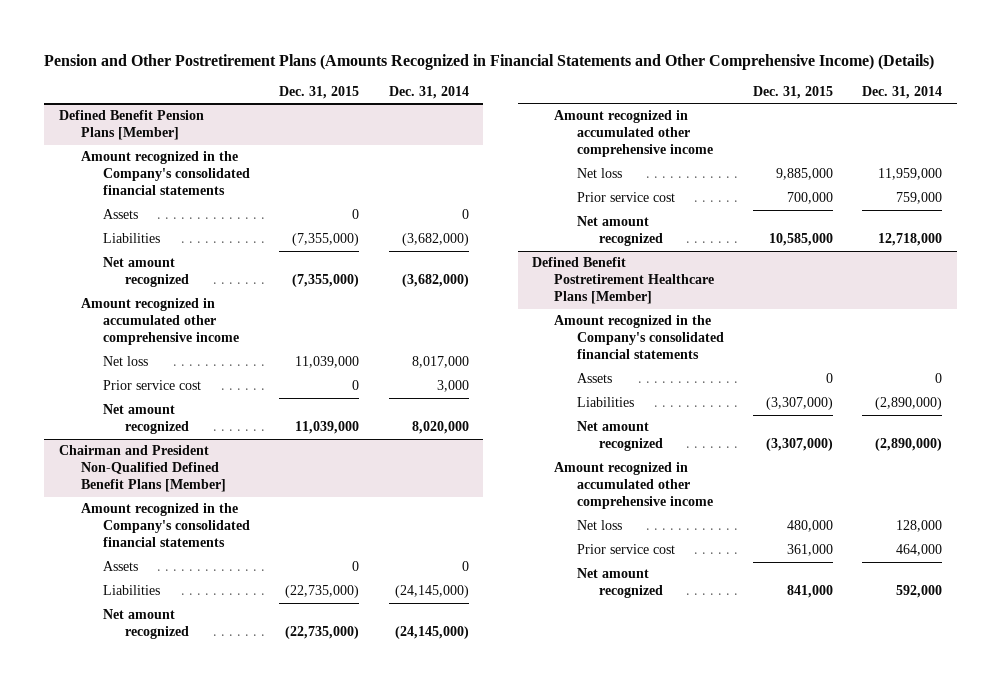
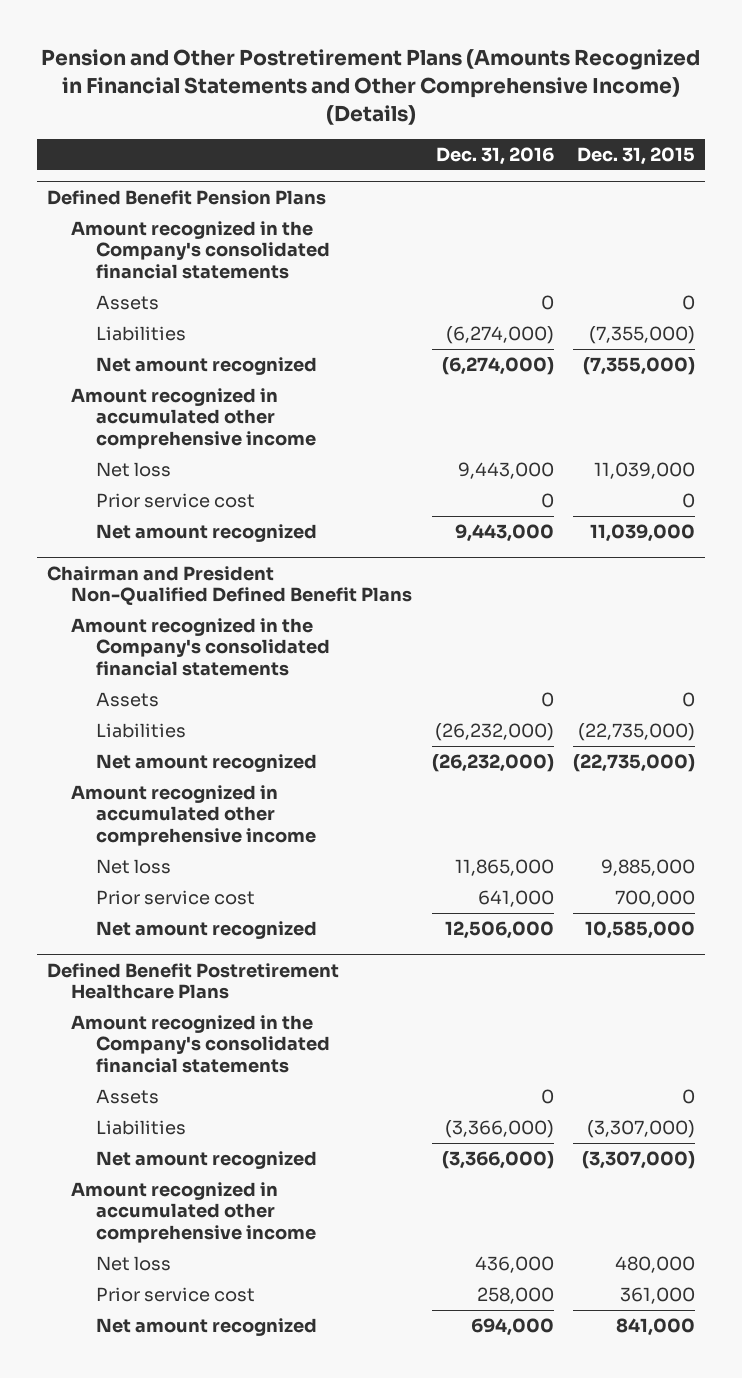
- | Dec. 31, 2015 | Dec. 31, 2014
+ | Dec. 31, 2016 | Dec. 31, 2015
- Defined Benefit Pension Plans [Member]
+ Defined Benefit Pension Plans
- Chairman and President Non-Qualified Defined Benefit Plans [Member]
+ Chairman and President Non-Qualified Defined Benefit Plans
- Defined Benefit Postretirement Healthcare Plans [Member]
+ Defined Benefit Postretirement Healthcare Plans

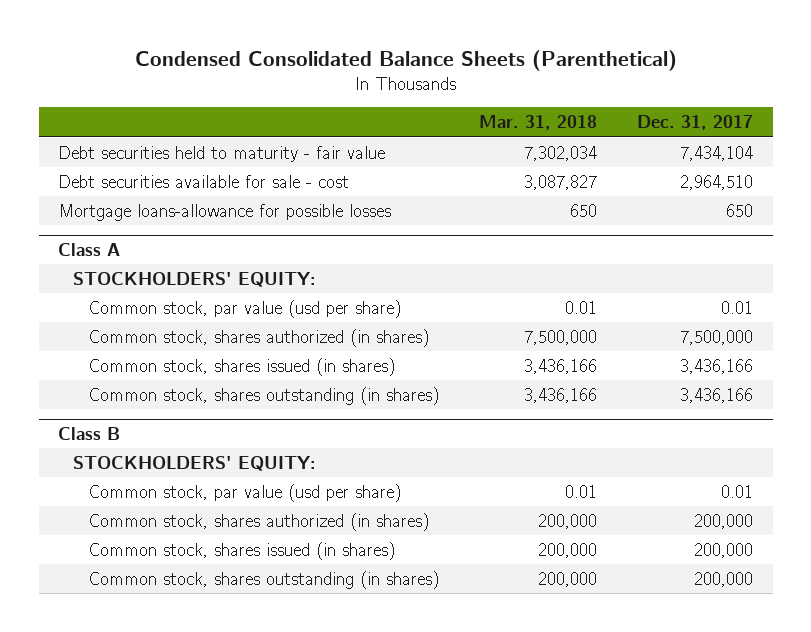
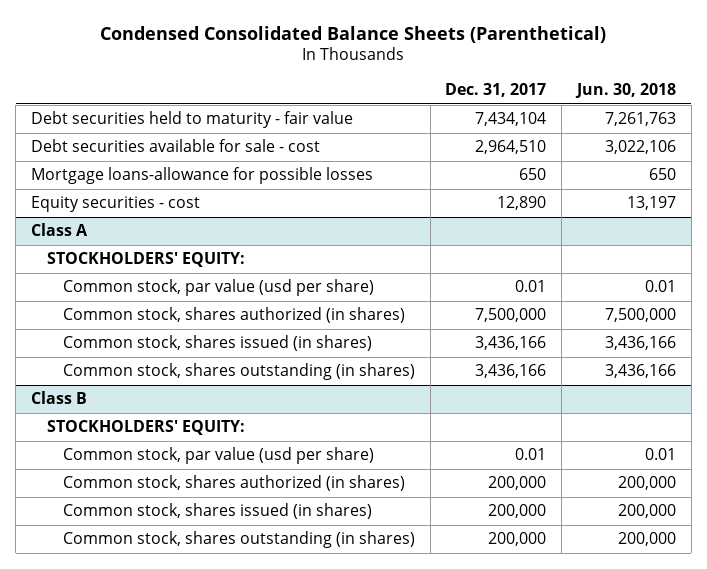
- | Mar. 31, 2018 | Dec. 31, 2017
+ | Dec. 31, 2017 | Jun. 30, 2018
+ Equity securities - cost | 12,890 | 13,197

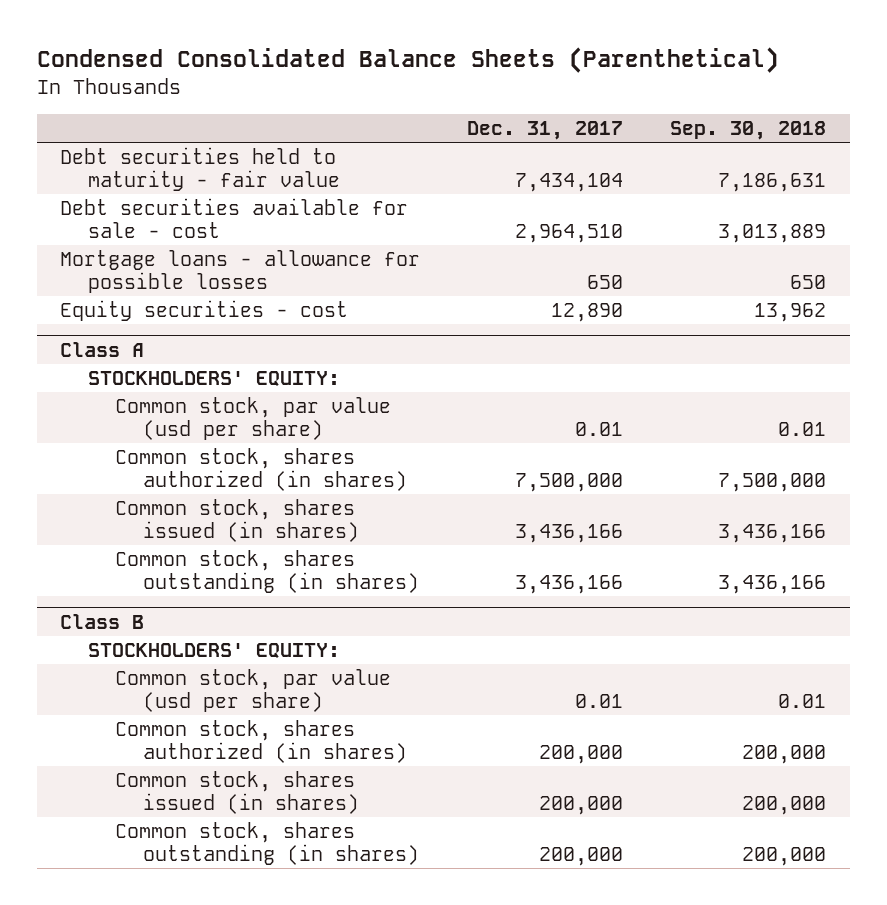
- | Dec. 31, 2017 | Jun. 30, 2018
+ | Dec. 31, 2017 | Sep. 30, 2018
- Mortgage loans-allowance for possible losses | 650 | 650
+ Mortgage loans - allowance for possible losses | 650 | 650

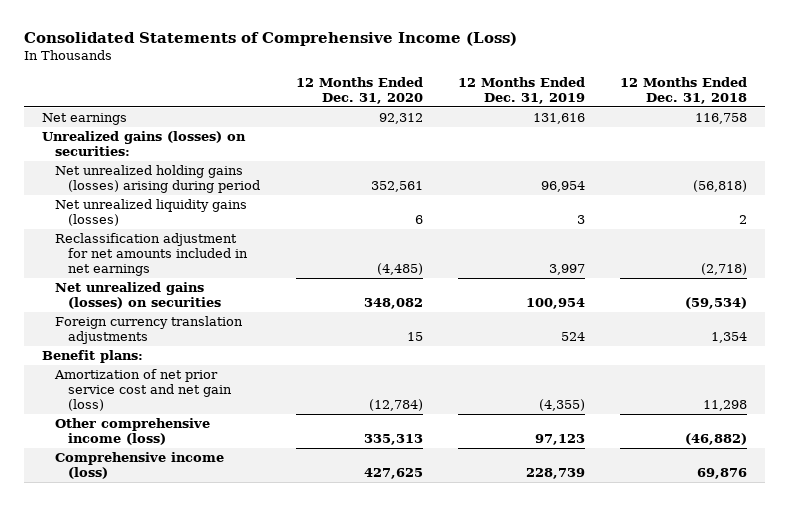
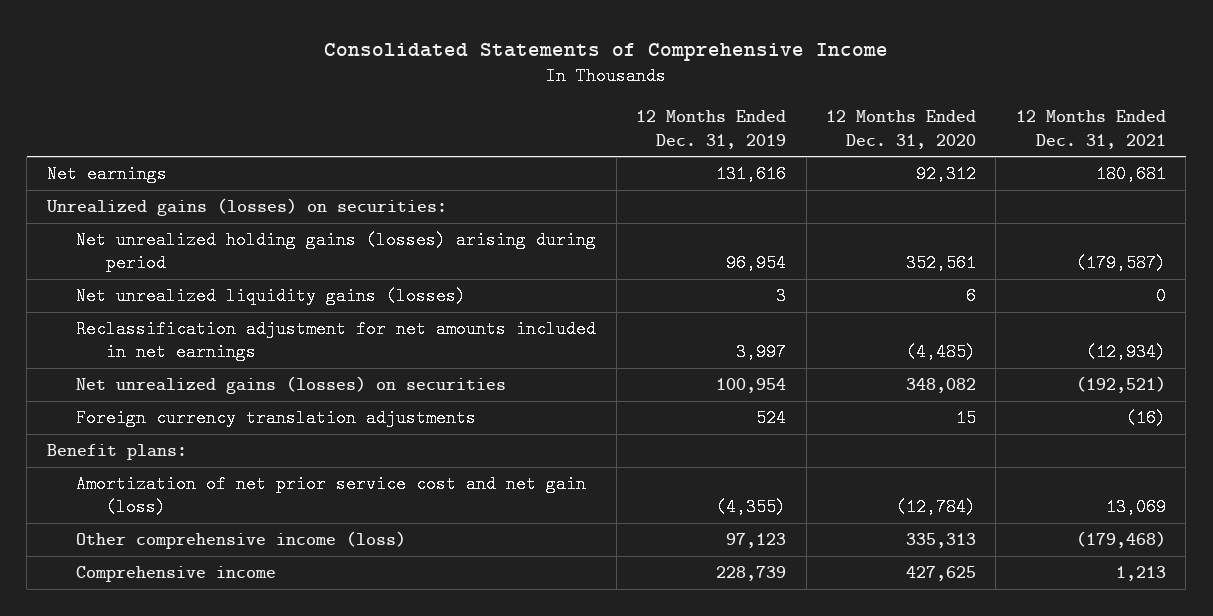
- Consolidated Statements of Comprehensive Income (Loss)
+ Consolidated Statements of Comprehensive Income
- | 12 Months Ended Dec. 31, 2020 | 12 Months Ended Dec. 31, 2019 | 12 Months Ended Dec. 31, 2018
+ | 12 Months Ended Dec. 31, 2019 | 12 Months Ended Dec. 31, 2020 | 12 Months Ended Dec. 31, 2021
- Comprehensive income (loss) | 427,625 | 228,739 | 69,876
+ Comprehensive income | 228,739 | 427,625 | 1,213

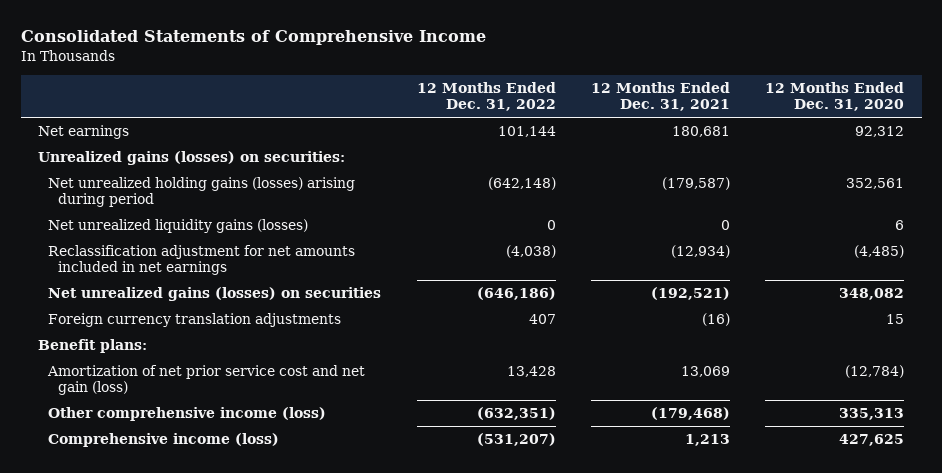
- | 12 Months Ended Dec. 31, 2019 | 12 Months Ended Dec. 31, 2020 | 12 Months Ended Dec. 31, 2021
+ | 12 Months Ended Dec. 31, 2022 | 12 Months Ended Dec. 31, 2021 | 12 Months Ended Dec. 31, 2020
- Comprehensive income | 228,739 | 427,625 | 1,213
+ Comprehensive income (loss) | (531,207) | 1,213 | 427,625

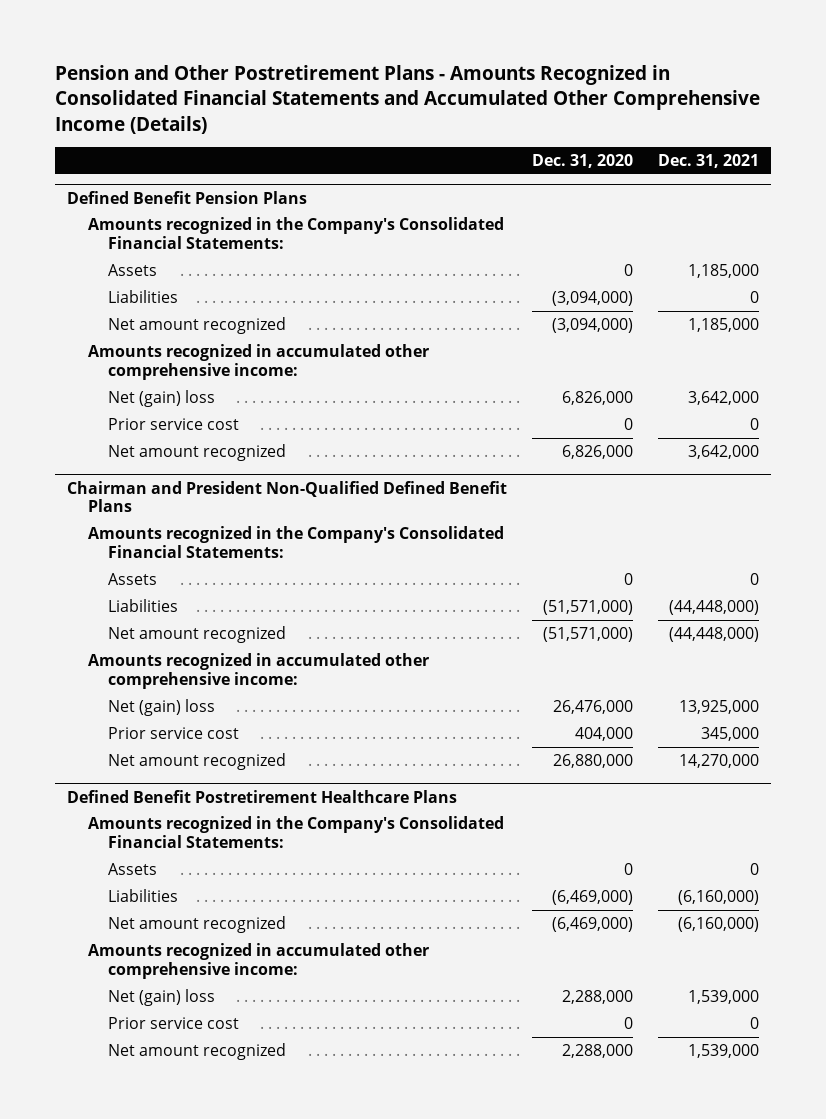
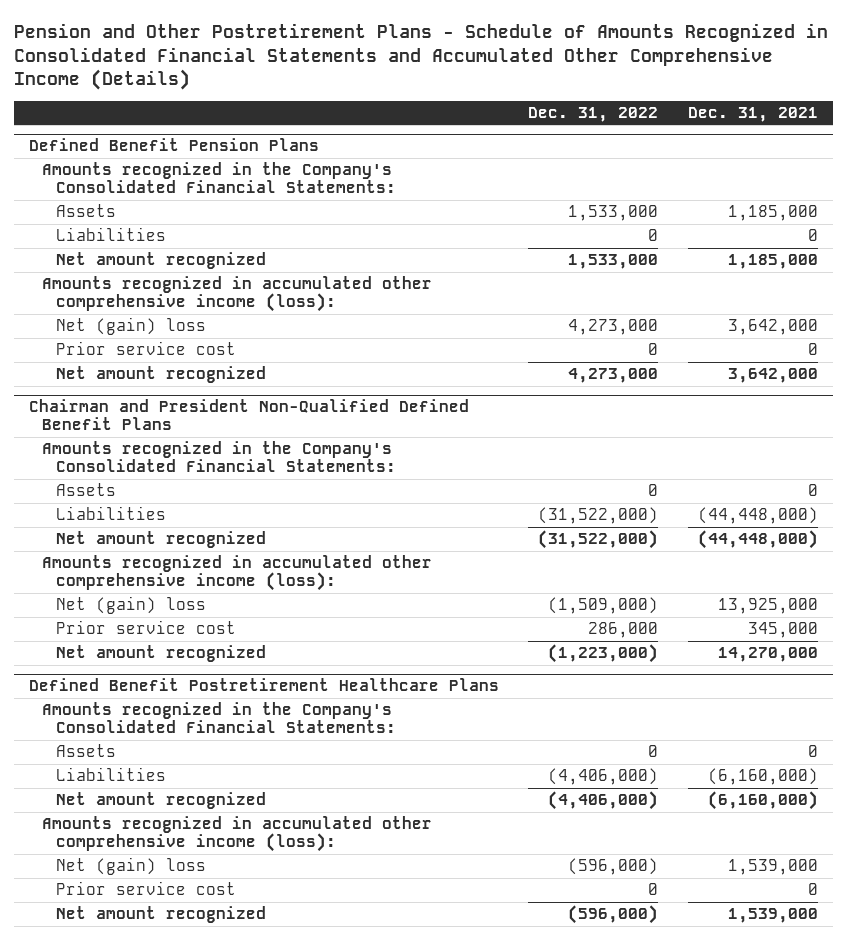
- Pension and Other Postretirement Plans - Amounts Recognized in Consolidated Financial Statements and Accumulated Other Comprehensive Income (Details)
+ Pension and Other Postretirement Plans - Schedule of Amounts Recognized in Consolidated Financial Statements and Accumulated Other Comprehensive Income (Details)
- | Dec. 31, 2020 | Dec. 31, 2021
+ | Dec. 31, 2022 | Dec. 31, 2021
@ Defined Benefit Pension Plans
- Amounts recognized in accumulated other comprehensive income:
+ Amounts recognized in accumulated other comprehensive income (loss):
@ Chairman and President Non-Qualified Defined Benefit Plans
- Amounts recognized in accumulated other comprehensive income:
+ Amounts recognized in accumulated other comprehensive income (loss):
@ Defined Benefit Postretirement Healthcare Plans
- Amounts recognized in accumulated other comprehensive income:
+ Amounts recognized in accumulated other comprehensive income (loss):

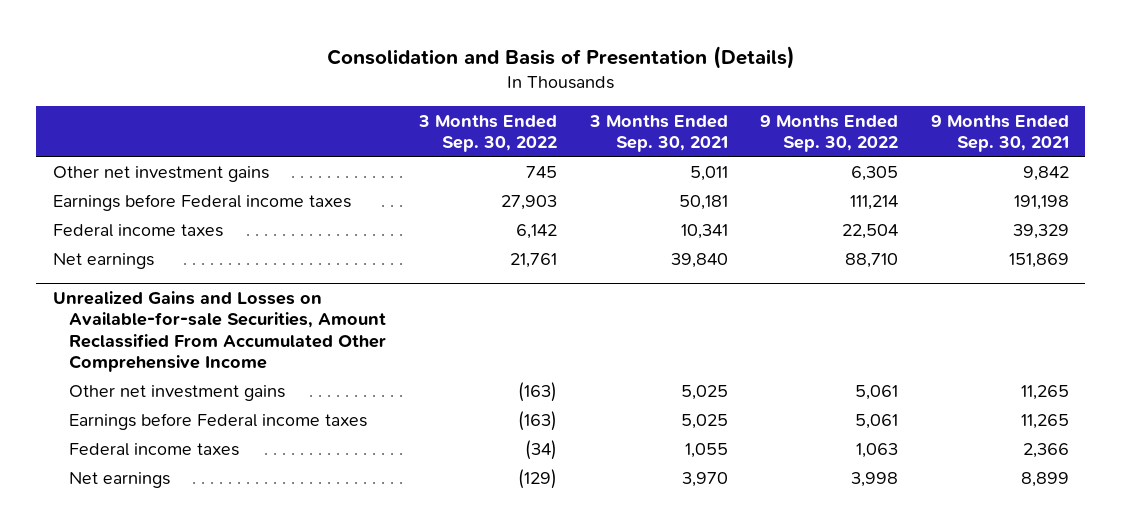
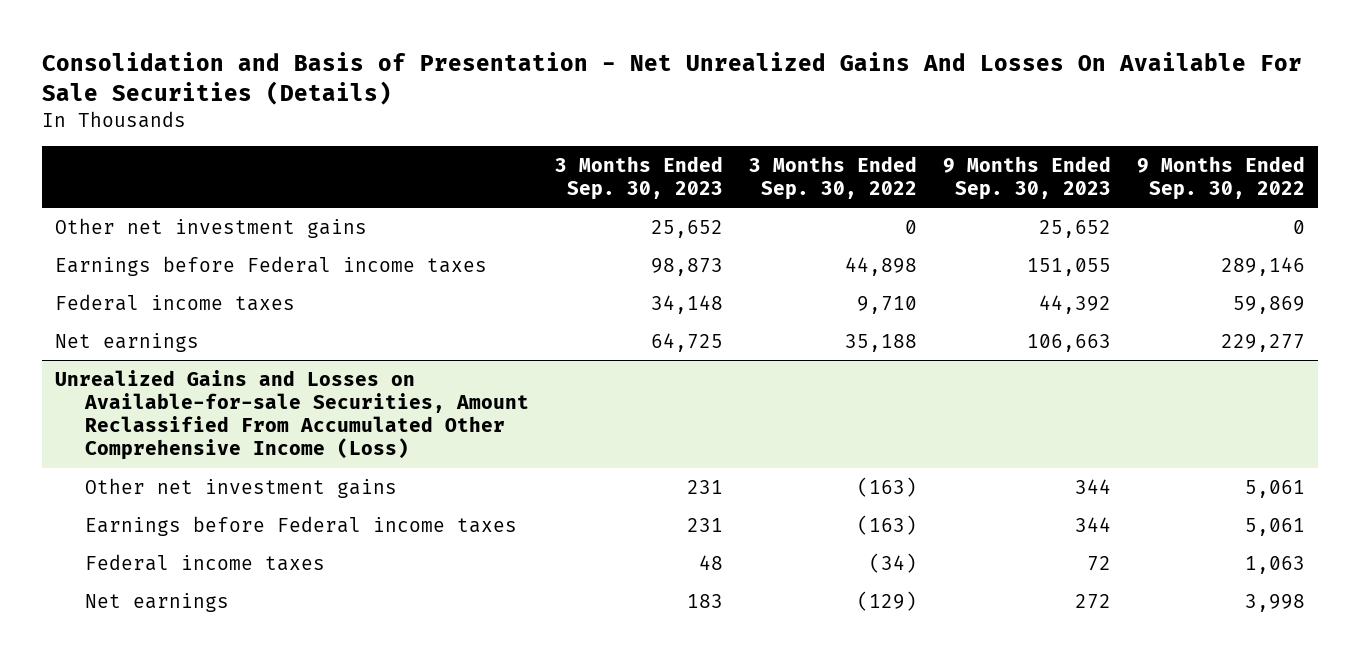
- Consolidation and Basis of Presentation (Details)
+ Consolidation and Basis of Presentation - Net Unrealized Gains And Losses On Available For Sale Securities (Details)
- | 3 Months Ended Sep. 30, 2022 | 3 Months Ended Sep. 30, 2021 | 9 Months Ended Sep. 30, 2022 | 9 Months Ended Sep. 30, 2021
+ | 3 Months Ended Sep. 30, 2023 | 3 Months Ended Sep. 30, 2022 | 9 Months Ended Sep. 30, 2023 | 9 Months Ended Sep. 30, 2022
- Other net investment gains | 745 | 5,011 | 6,305 | 9,842
- Earnings before Federal income taxes | 27,903 | 50,181 | 111,214 | 191,198
- Federal income taxes | 6,142 | 10,341 | 22,504 | 39,329
- Net earnings | 21,761 | 39,840 | 88,710 | 151,869
- Unrealized Gains and Losses on Available-for-sale Securities, Amount Reclassified From Accumulated Other Comprehensive Income
+ Other net investment gains | 25,652 | 0 | 25,652 | 0
+ Earnings before Federal income taxes | 98,873 | 44,898 | 151,055 | 289,146
+ Federal income taxes | 34,148 | 9,710 | 44,392 | 59,869
+ Net earnings | 64,725 | 35,188 | 106,663 | 229,277
+ Unrealized Gains and Losses on Available-for-sale Securities, Amount Reclassified From Accumulated Other Comprehensive Income (Loss)

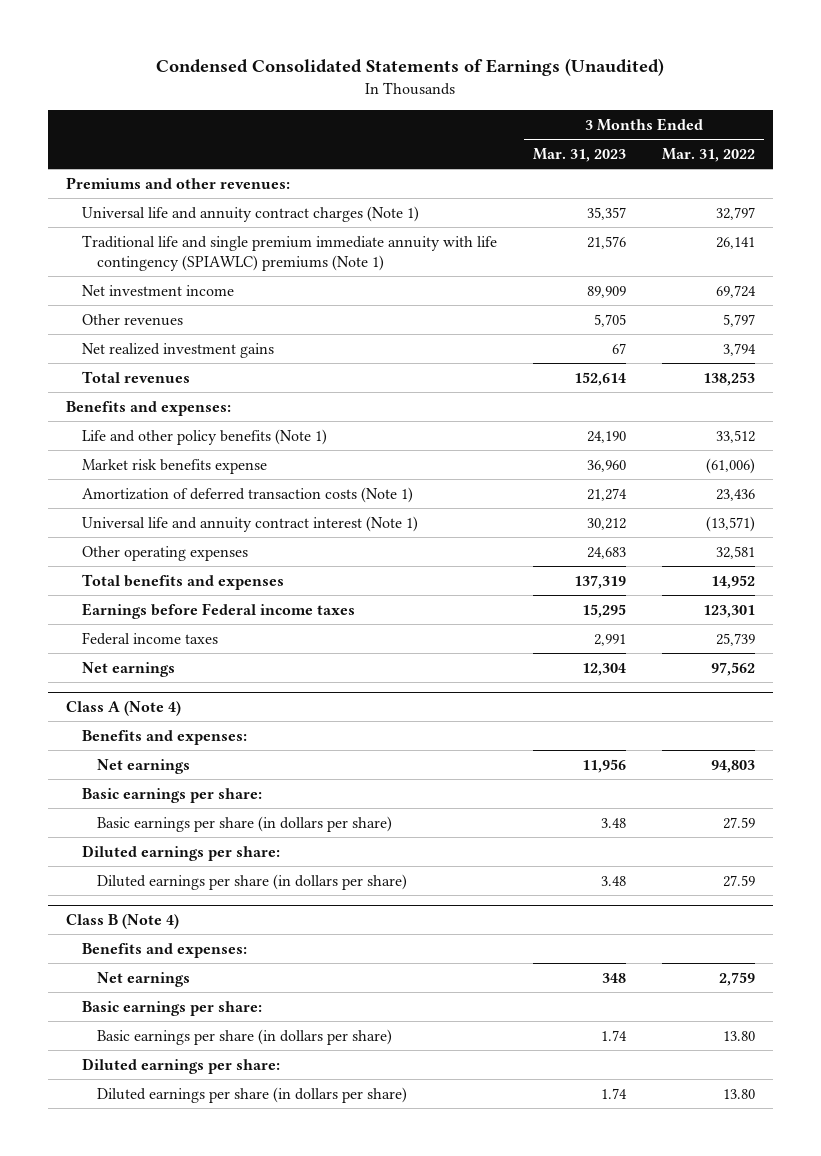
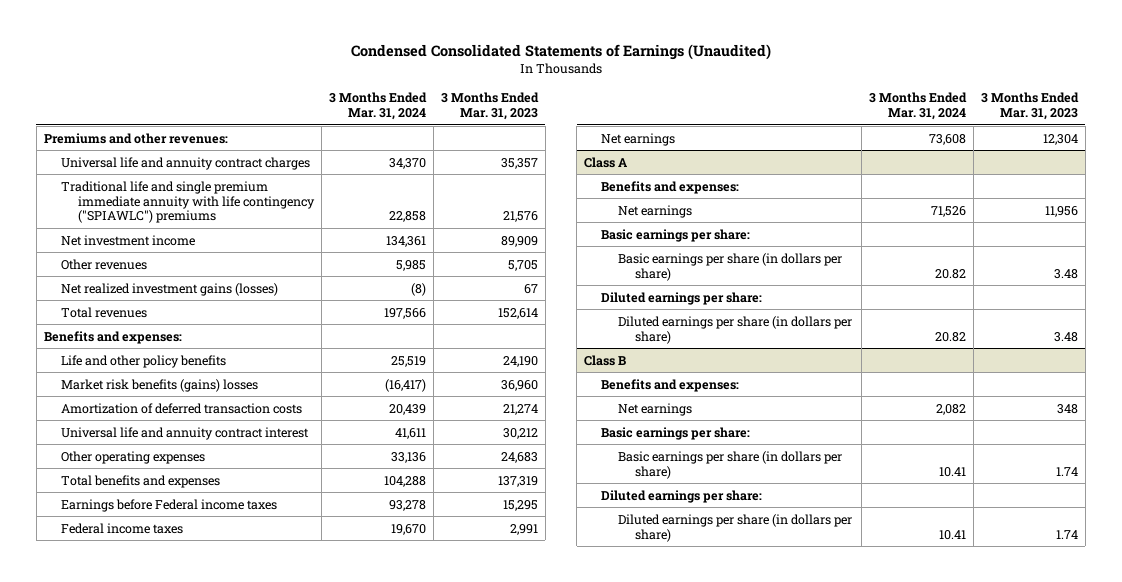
- | 3 Months Ended Mar. 31, 2023 | 3 Months Ended Mar. 31, 2022
+ | 3 Months Ended Mar. 31, 2024 | 3 Months Ended Mar. 31, 2023
- Universal life and annuity contract charges (Note 1) | 35,357 | 32,797
- Traditional life and single premium immediate annuity with life contingency (SPIAWLC) premiums (Note 1) | 21,576 | 26,141
+ Universal life and annuity contract charges | 34,370 | 35,357
+ Traditional life and single premium immediate annuity with life contingency ("SPIAWLC") premiums | 22,858 | 21,576
- Net realized investment gains | 67 | 3,794
+ Net realized investment gains (losses) | (8) | 67
- Life and other policy benefits (Note 1) | 24,190 | 33,512
- Market risk benefits expense | 36,960 | (61,006)
- Amortization of deferred transaction costs (Note 1) | 21,274 | 23,436
- Universal life and annuity contract interest (Note 1) | 30,212 | (13,571)
+ Life and other policy benefits | 25,519 | 24,190
+ Market risk benefits (gains) losses | (16,417) | 36,960
+ Amortization of deferred transaction costs | 20,439 | 21,274
+ Universal life and annuity contract interest | 41,611 | 30,212
- Class A (Note 4)
+ Class A
- Class B (Note 4)
+ Class B

